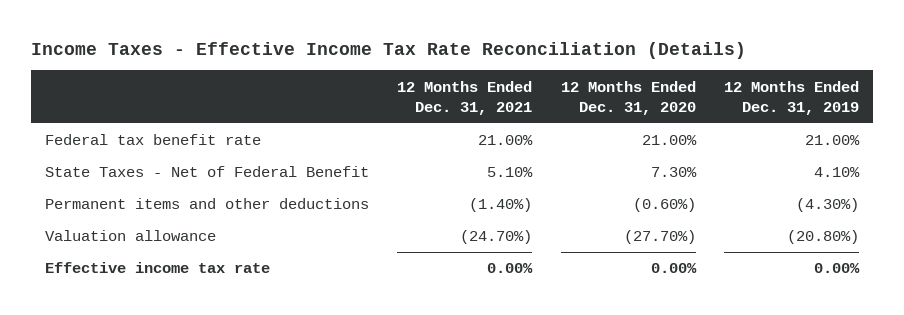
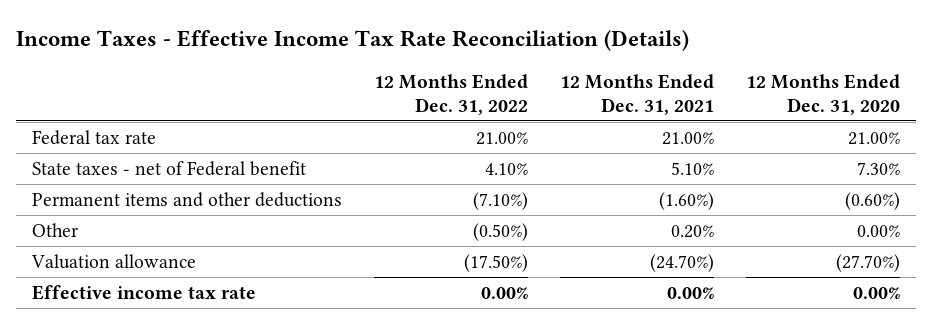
- | 12 Months Ended Dec. 31, 2021 | 12 Months Ended Dec. 31, 2020 | 12 Months Ended Dec. 31, 2019
+ | 12 Months Ended Dec. 31, 2022 | 12 Months Ended Dec. 31, 2021 | 12 Months Ended Dec. 31, 2020
- Federal tax benefit rate | 21.00% | 21.00% | 21.00%
- State Taxes - Net of Federal Benefit | 5.10% | 7.30% | 4.10%
- Permanent items and other deductions | (1.40%) | (0.60%) | (4.30%)
+ Federal tax rate | 21.00% | 21.00% | 21.00%
+ State taxes - net of Federal benefit | 4.10% | 5.10% | 7.30%
+ Permanent items and other deductions | (7.10%) | (1.60%) | (0.60%)
+ Other | (0.50%) | 0.20% | 0.00%

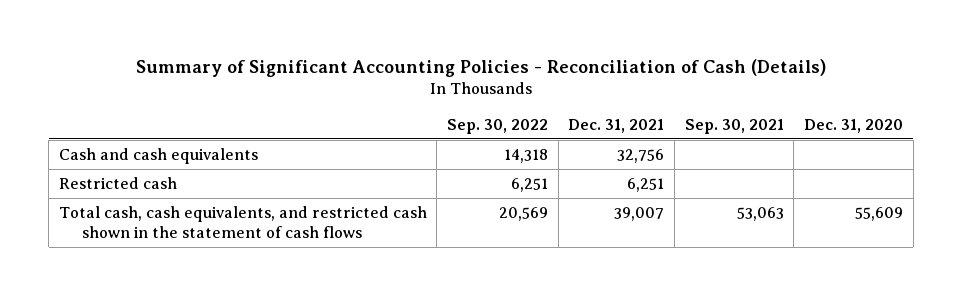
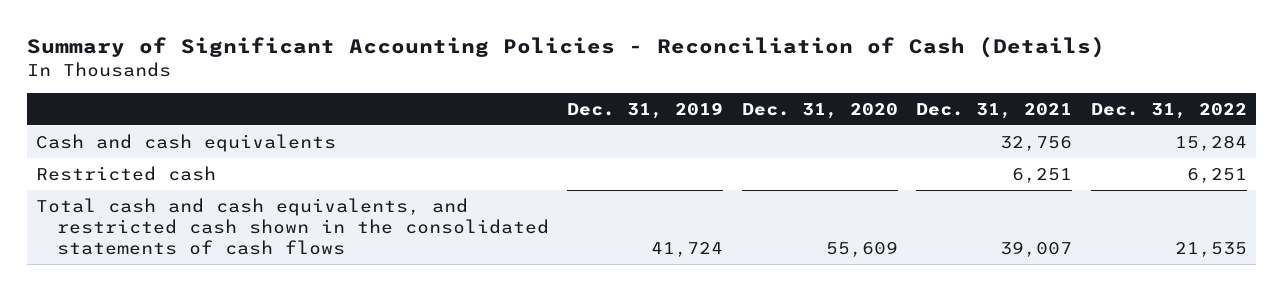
- | Sep. 30, 2022 | Dec. 31, 2021 | Sep. 30, 2021 | Dec. 31, 2020
+ | Dec. 31, 2019 | Dec. 31, 2020 | Dec. 31, 2021 | Dec. 31, 2022
- Total cash, cash equivalents, and restricted cash shown in the statement of cash flows | 20,569 | 39,007 | 53,063 | 55,609
+ Total cash and cash equivalents, and restricted cash shown in the consolidated statements of cash flows | 41,724 | 55,609 | 39,007 | 21,535

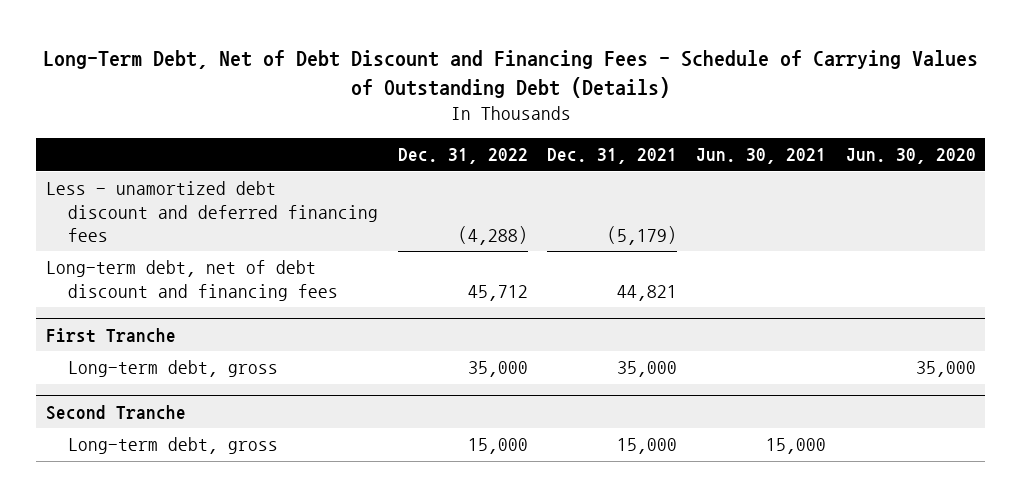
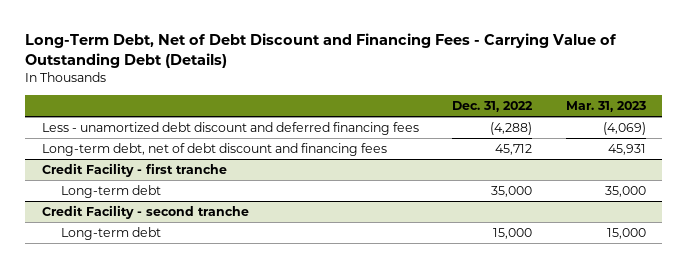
- Long-Term Debt, Net of Debt Discount and Financing Fees - Schedule of Carrying Values of Outstanding Debt (Details)
+ Long-Term Debt, Net of Debt Discount and Financing Fees - Carrying Value of Outstanding Debt (Details)
- | Dec. 31, 2022 | Dec. 31, 2021 | Jun. 30, 2021 | Jun. 30, 2020
+ | Dec. 31, 2022 | Mar. 31, 2023
- First Tranche
- Long-term debt, gross | 35,000 | 35,000 | | 35,000
- Second Tranche
- Long-term debt, gross | 15,000 | 15,000 | 15,000 |
+ Credit Facility - first tranche
+ Long-term debt | 35,000 | 35,000
+ Credit Facility - second tranche
+ Long-term debt | 15,000 | 15,000

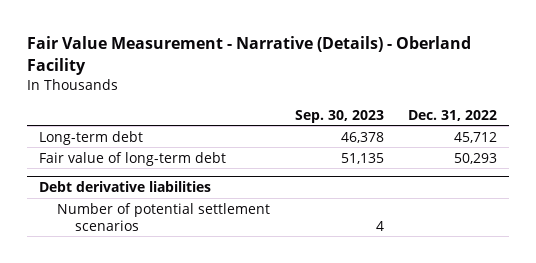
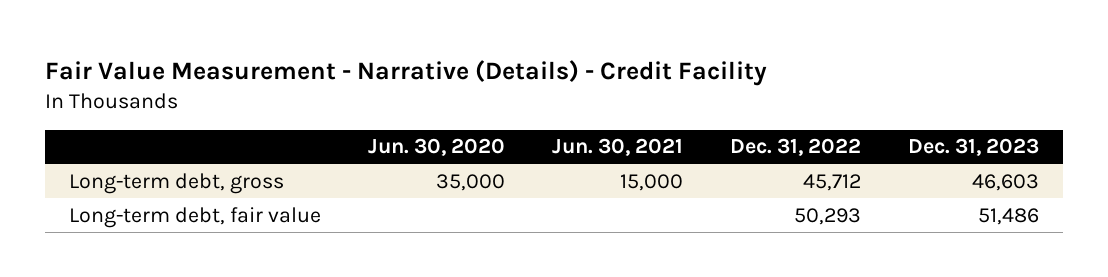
- Fair Value Measurement - Narrative (Details) - Oberland Facility
+ Fair Value Measurement - Narrative (Details) - Credit Facility
- | Sep. 30, 2023 | Dec. 31, 2022
+ | Jun. 30, 2020 | Jun. 30, 2021 | Dec. 31, 2022 | Dec. 31, 2023
- Long-term debt | 46,378 | 45,712
- Fair value of long-term debt | 51,135 | 50,293
- Debt derivative liabilities
- Number of potential settlement scenarios | 4 |
+ Long-term debt, gross | 35,000 | 15,000 | 45,712 | 46,603
+ Long-term debt, fair value | | | 50,293 | 51,486

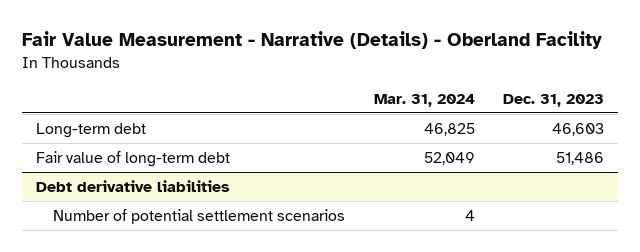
- Fair Value Measurement - Narrative (Details) - Credit Facility
+ Fair Value Measurement - Narrative (Details) - Oberland Facility
- | Jun. 30, 2020 | Jun. 30, 2021 | Dec. 31, 2022 | Dec. 31, 2023
+ | Mar. 31, 2024 | Dec. 31, 2023
- Long-term debt, gross | 35,000 | 15,000 | 45,712 | 46,603
- Long-term debt, fair value | | | 50,293 | 51,486
+ Long-term debt | 46,825 | 46,603
+ Fair value of long-term debt | 52,049 | 51,486
+ Debt derivative liabilities
+ Number of potential settlement scenarios | 4 |

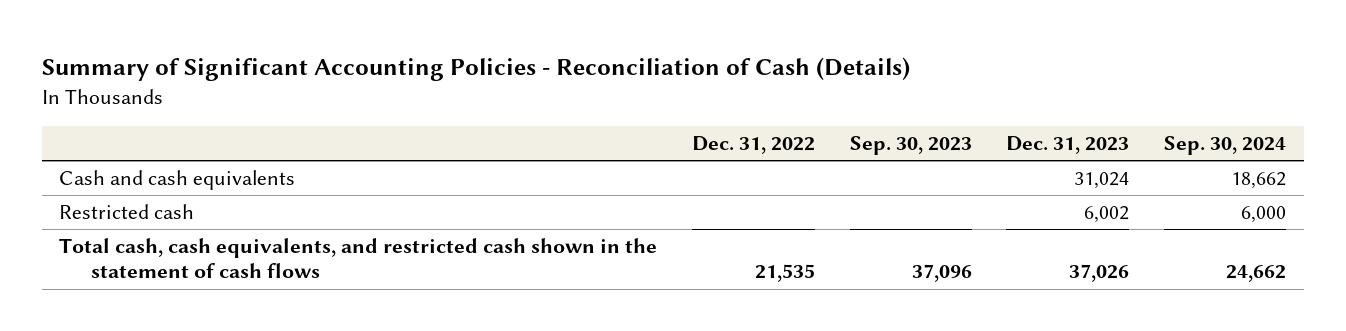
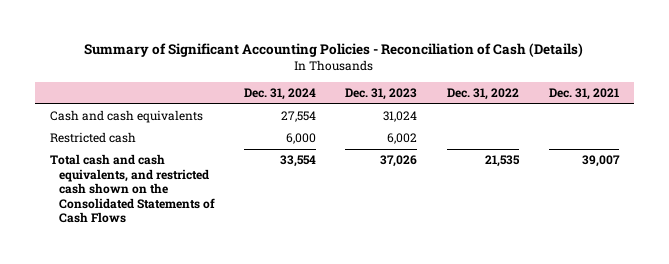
- | Dec. 31, 2022 | Sep. 30, 2023 | Dec. 31, 2023 | Sep. 30, 2024
+ | Dec. 31, 2024 | Dec. 31, 2023 | Dec. 31, 2022 | Dec. 31, 2021
- Total cash, cash equivalents, and restricted cash shown in the statement of cash flows | 21,535 | 37,096 | 37,026 | 24,662
+ Total cash and cash equivalents, and restricted cash shown on the Consolidated Statements of Cash Flows | 33,554 | 37,026 | 21,535 | 39,007

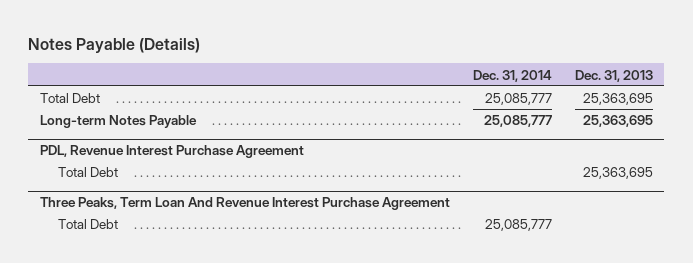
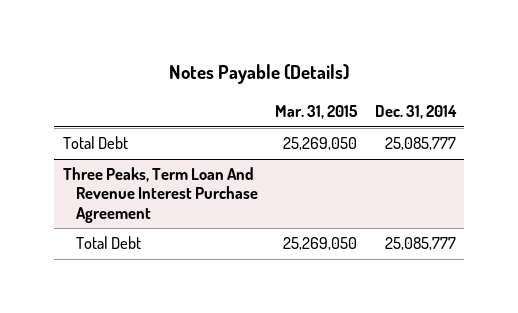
- | Dec. 31, 2014 | Dec. 31, 2013
+ | Mar. 31, 2015 | Dec. 31, 2014
- Long-term Notes Payable | 25,085,777 | 25,363,695
- PDL, Revenue Interest Purchase Agreement
- Total Debt | | 25,363,695

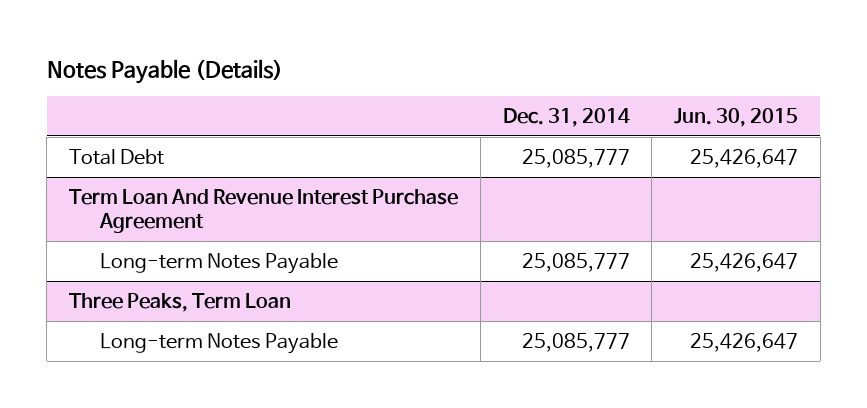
- | Mar. 31, 2015 | Dec. 31, 2014
+ | Dec. 31, 2014 | Jun. 30, 2015
- Three Peaks, Term Loan And Revenue Interest Purchase Agreement
- Total Debt | 25,269,050 | 25,085,777
+ Term Loan And Revenue Interest Purchase Agreement
+ Long-term Notes Payable | 25,085,777 | 25,426,647
+ Three Peaks, Term Loan
+ Long-term Notes Payable | 25,085,777 | 25,426,647

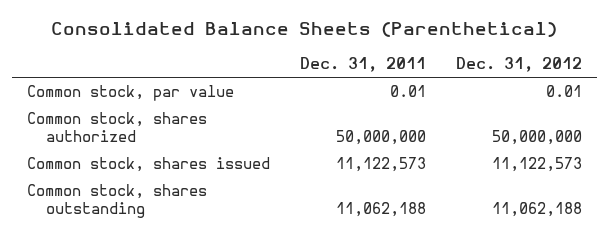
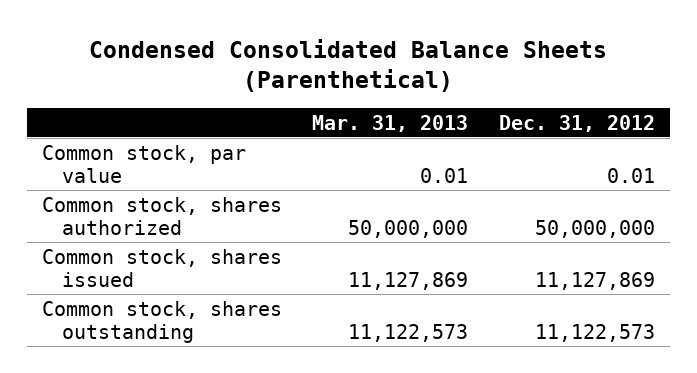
- Consolidated Balance Sheets (Parenthetical)
+ Condensed Consolidated Balance Sheets (Parenthetical)
- | Dec. 31, 2011 | Dec. 31, 2012
+ | Mar. 31, 2013 | Dec. 31, 2012
- Common stock, shares issued | 11,122,573 | 11,122,573
- Common stock, shares outstanding | 11,062,188 | 11,062,188
+ Common stock, shares issued | 11,127,869 | 11,127,869
+ Common stock, shares outstanding | 11,122,573 | 11,122,573

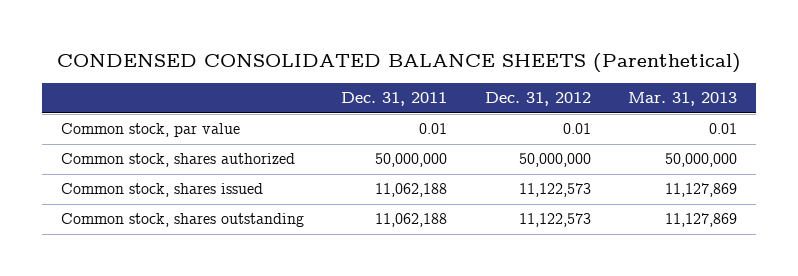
- Condensed Consolidated Balance Sheets (Parenthetical)
+ CONDENSED CONSOLIDATED BALANCE SHEETS (Parenthetical)
- | Mar. 31, 2013 | Dec. 31, 2012
+ | Dec. 31, 2011 | Dec. 31, 2012 | Mar. 31, 2013
- Common stock, shares issued | 11,127,869 | 11,127,869
- Common stock, shares outstanding | 11,122,573 | 11,122,573
+ Common stock, shares issued | 11,062,188 | 11,122,573 | 11,127,869
+ Common stock, shares outstanding | 11,062,188 | 11,122,573 | 11,127,869

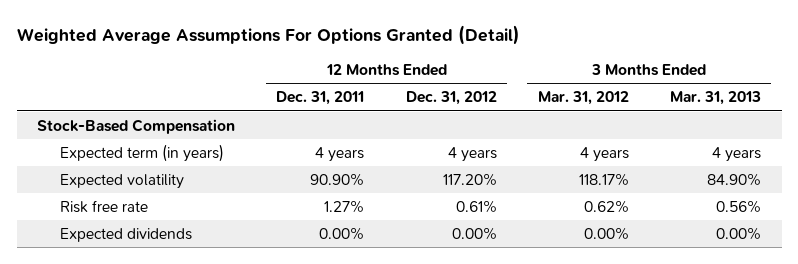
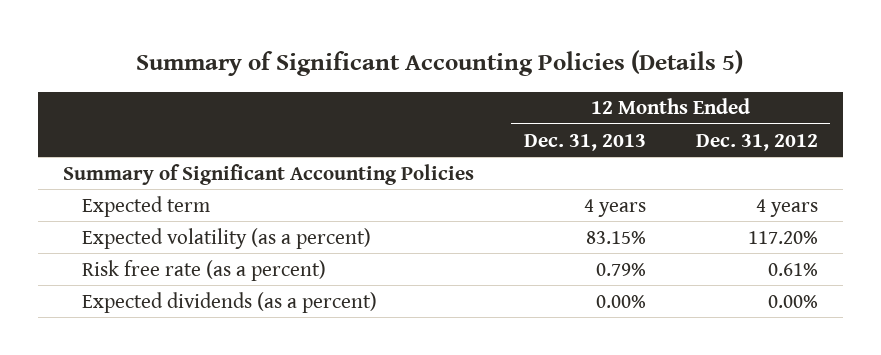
- Weighted Average Assumptions For Options Granted (Detail)
+ Summary of Significant Accounting Policies (Details 5)
- | 12 Months Ended Dec. 31, 2011 | 12 Months Ended Dec. 31, 2012 | 3 Months Ended Mar. 31, 2012 | 3 Months Ended Mar. 31, 2013
+ | 12 Months Ended Dec. 31, 2013 | 12 Months Ended Dec. 31, 2012
- Stock-Based Compensation
- Expected term (in years) | 4 years | 4 years | 4 years | 4 years
- Expected volatility | 90.90% | 117.20% | 118.17% | 84.90%
- Risk free rate | 1.27% | 0.61% | 0.62% | 0.56%
- Expected dividends | 0.00% | 0.00% | 0.00% | 0.00%
+ Summary of Significant Accounting Policies
+ Expected term | 4 years | 4 years
+ Expected volatility (as a percent) | 83.15% | 117.20%
+ Risk free rate (as a percent) | 0.79% | 0.61%
+ Expected dividends (as a percent) | 0.00% | 0.00%

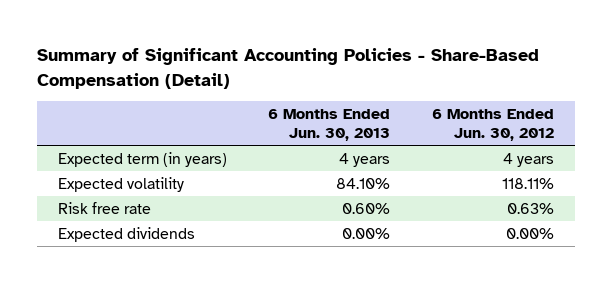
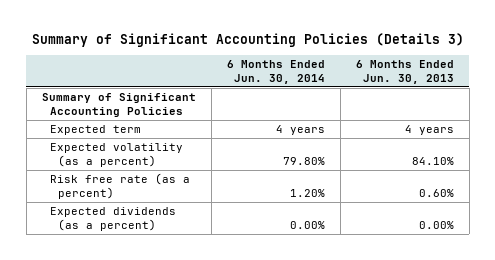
- Summary of Significant Accounting Policies - Share-Based Compensation (Detail)
+ Summary of Significant Accounting Policies (Details 3)
- | 6 Months Ended Jun. 30, 2013 | 6 Months Ended Jun. 30, 2012
+ | 6 Months Ended Jun. 30, 2014 | 6 Months Ended Jun. 30, 2013
- Expected term (in years) | 4 years | 4 years
- Expected volatility | 84.10% | 118.11%
- Risk free rate | 0.60% | 0.63%
- Expected dividends | 0.00% | 0.00%
+ Summary of Significant Accounting Policies
+ Expected term | 4 years | 4 years
+ Expected volatility (as a percent) | 79.80% | 84.10%
+ Risk free rate (as a percent) | 1.20% | 0.60%
+ Expected dividends (as a percent) | 0.00% | 0.00%

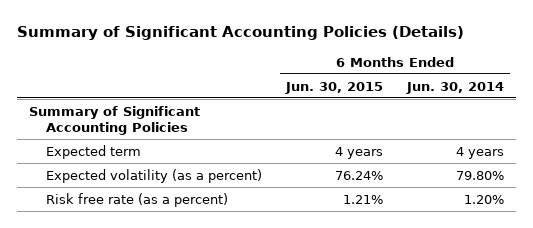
- Summary of Significant Accounting Policies (Details 3)
+ Summary of Significant Accounting Policies (Details)
- | 6 Months Ended Jun. 30, 2014 | 6 Months Ended Jun. 30, 2013
+ | 6 Months Ended Jun. 30, 2015 | 6 Months Ended Jun. 30, 2014
- Expected dividends (as a percent) | 0.00% | 0.00%

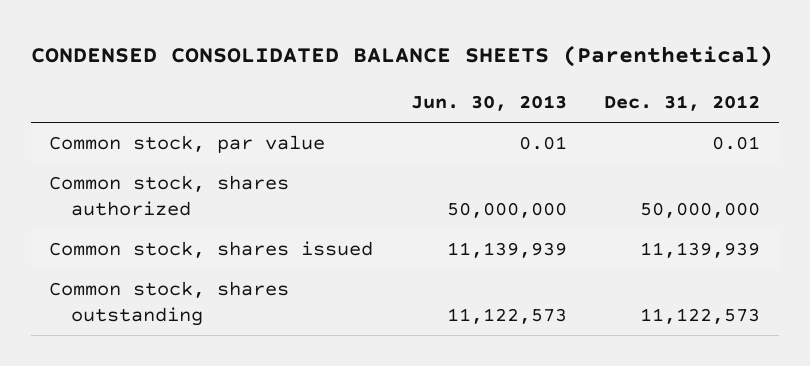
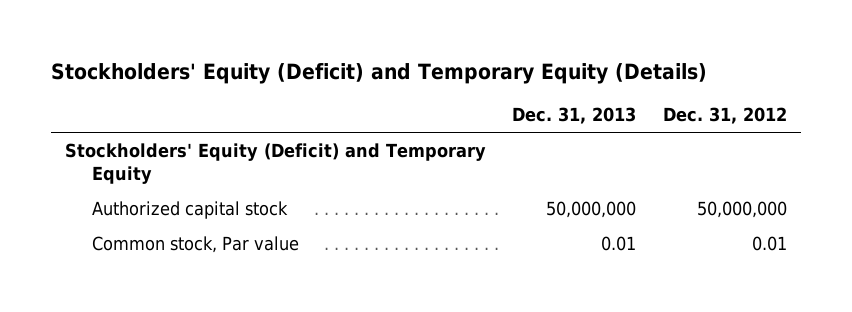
- CONDENSED CONSOLIDATED BALANCE SHEETS (Parenthetical)
+ Stockholders' Equity (Deficit) and Temporary Equity (Details)
- | Jun. 30, 2013 | Dec. 31, 2012
+ | Dec. 31, 2013 | Dec. 31, 2012
- Common stock, par value | 0.01 | 0.01
- Common stock, shares authorized | 50,000,000 | 50,000,000
- Common stock, shares issued | 11,139,939 | 11,139,939
- Common stock, shares outstanding | 11,122,573 | 11,122,573
+ Stockholders' Equity (Deficit) and Temporary Equity
+ Authorized capital stock | 50,000,000 | 50,000,000
+ Common stock, Par value | 0.01 | 0.01

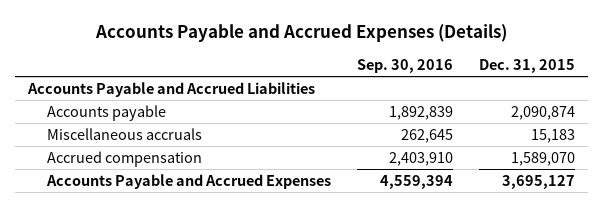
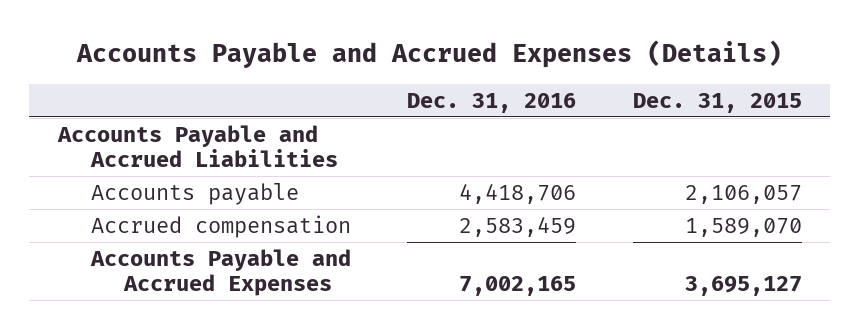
- | Sep. 30, 2016 | Dec. 31, 2015
+ | Dec. 31, 2016 | Dec. 31, 2015
- Accounts payable | 1,892,839 | 2,090,874
- Miscellaneous accruals | 262,645 | 15,183
+ Accounts payable | 4,418,706 | 2,106,057

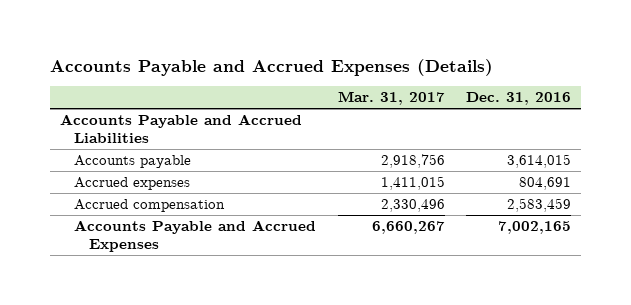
- | Dec. 31, 2016 | Dec. 31, 2015
+ | Mar. 31, 2017 | Dec. 31, 2016
- Accounts payable | 4,418,706 | 2,106,057
+ Accounts payable | 2,918,756 | 3,614,015
+ Accrued expenses | 1,411,015 | 804,691

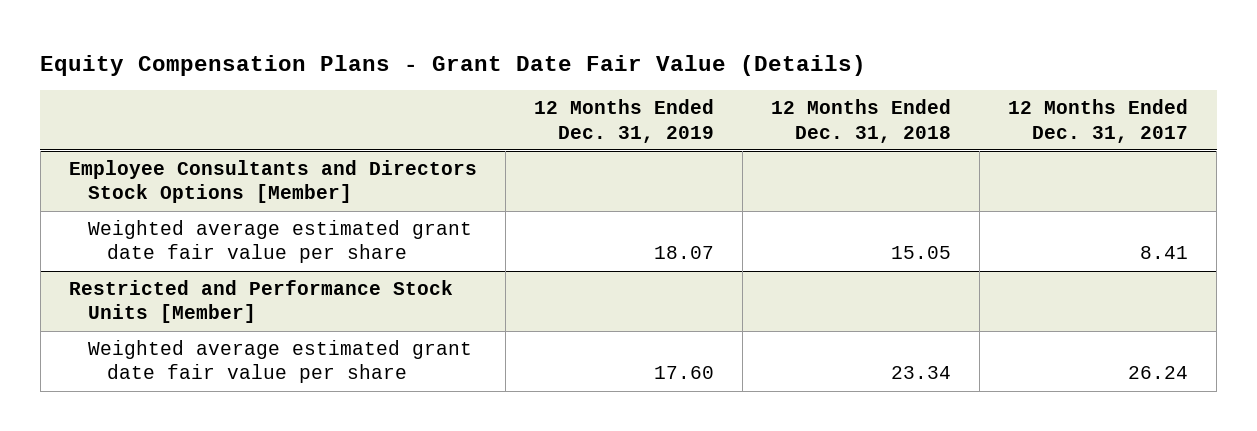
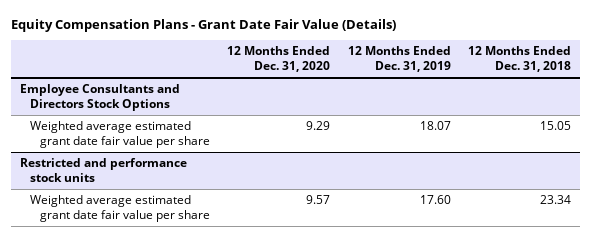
- | 12 Months Ended Dec. 31, 2019 | 12 Months Ended Dec. 31, 2018 | 12 Months Ended Dec. 31, 2017
+ | 12 Months Ended Dec. 31, 2020 | 12 Months Ended Dec. 31, 2019 | 12 Months Ended Dec. 31, 2018
- Employee Consultants and Directors Stock Options [Member]
+ Employee Consultants and Directors Stock Options
- Restricted and Performance Stock Units [Member]
+ Restricted and performance stock units

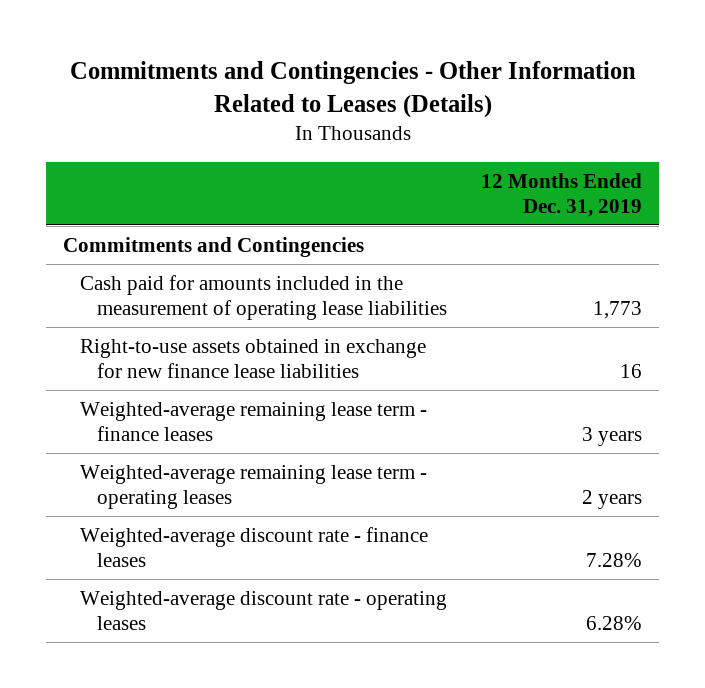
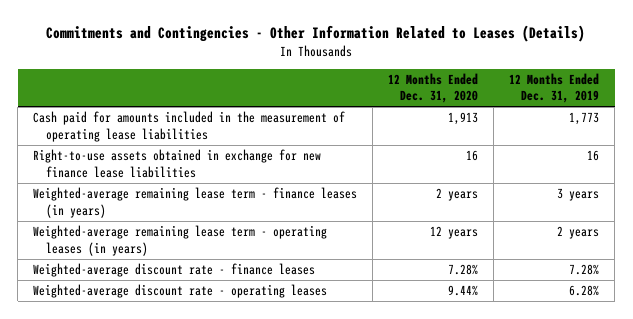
- | 12 Months Ended Dec. 31, 2019
+ | 12 Months Ended Dec. 31, 2020 | 12 Months Ended Dec. 31, 2019
- Commitments and Contingencies
- Weighted-average remaining lease term - finance leases | 3 years
- Weighted-average remaining lease term - operating leases | 2 years
+ Weighted-average remaining lease term - finance leases (in years) | 2 years | 3 years
+ Weighted-average remaining lease term - operating leases (in years) | 12 years | 2 years

